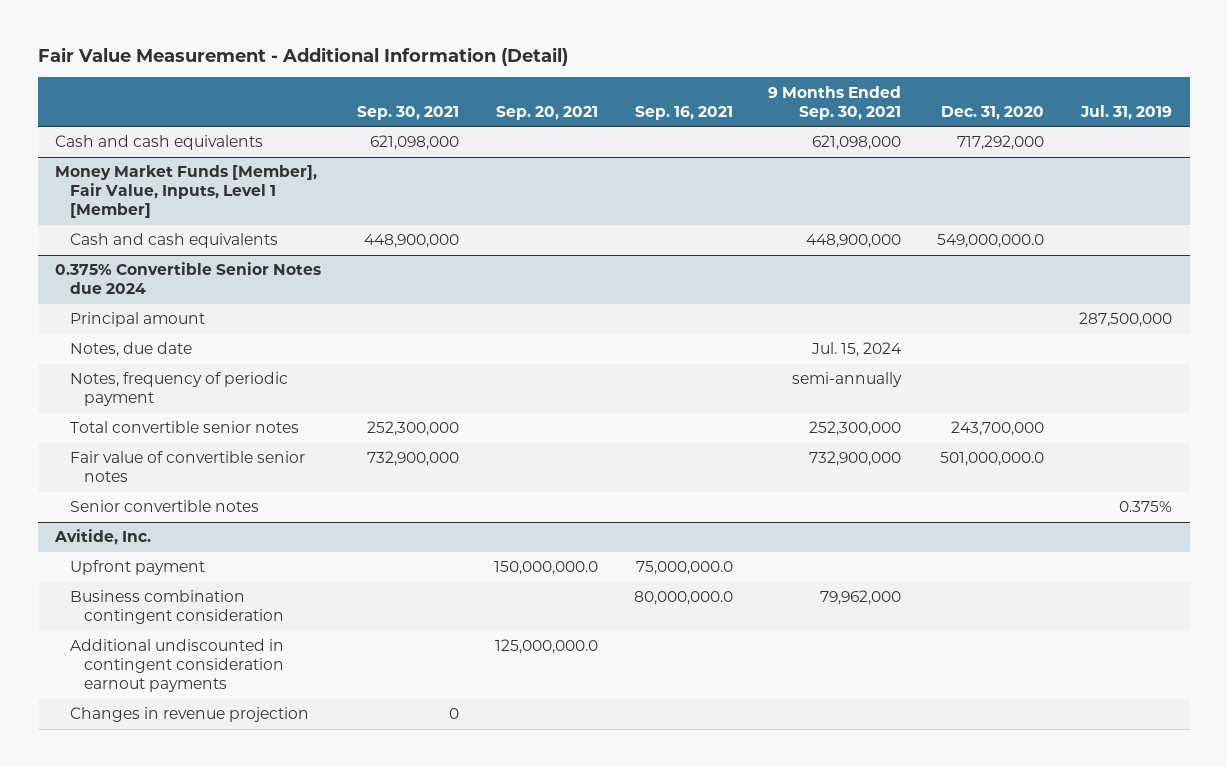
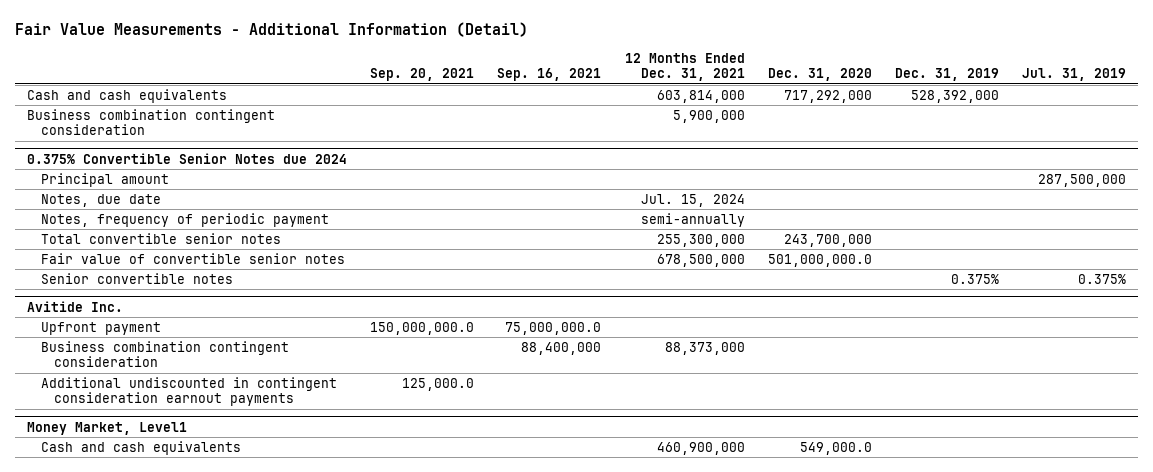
- Fair Value Measurement - Additional Information (Detail)
+ Fair Value Measurements - Additional Information (Detail)
- | Sep. 30, 2021 | Sep. 20, 2021 | Sep. 16, 2021 | 9 Months Ended Sep. 30, 2021 | Dec. 31, 2020 | Jul. 31, 2019
+ | Sep. 20, 2021 | Sep. 16, 2021 | 12 Months Ended Dec. 31, 2021 | Dec. 31, 2020 | Dec. 31, 2019 | Jul. 31, 2019
- Money Market Funds [Member], Fair Value, Inputs, Level 1 [Member]
- Cash and cash equivalents | 448,900,000 | | | 448,900,000 | 549,000,000.0 |
+ Business combination contingent consideration | | | 5,900,000 | | |
- Avitide, Inc.
+ Avitide Inc.
- Business combination contingent consideration | | | 80,000,000.0 | 79,962,000 | |
- Additional undiscounted in contingent consideration earnout payments | | 125,000,000.0 | | | |
- Changes in revenue projection | 0 | | | | |
+ Business combination contingent consideration | | 88,400,000 | 88,373,000 | | |
+ Additional undiscounted in contingent consideration earnout payments | 125,000.0 | | | | |
+ Money Market, Level1
+ Cash and cash equivalents | | | 460,900,000 | 549,000.0 | |

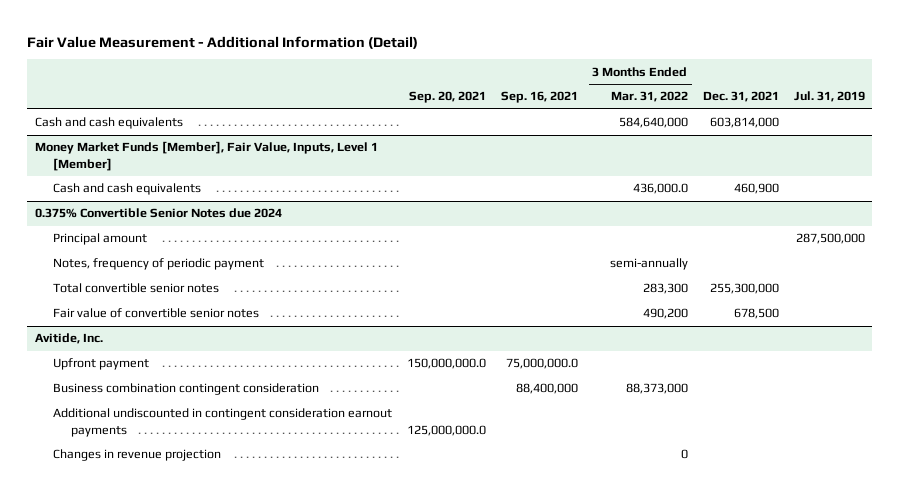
- Fair Value Measurements - Additional Information (Detail)
+ Fair Value Measurement - Additional Information (Detail)
- | Sep. 20, 2021 | Sep. 16, 2021 | 12 Months Ended Dec. 31, 2021 | Dec. 31, 2020 | Dec. 31, 2019 | Jul. 31, 2019
+ | Sep. 20, 2021 | Sep. 16, 2021 | 3 Months Ended Mar. 31, 2022 | Dec. 31, 2021 | Jul. 31, 2019
- Business combination contingent consideration | | | 5,900,000 | | |
+ Money Market Funds [Member], Fair Value, Inputs, Level 1 [Member]
+ Cash and cash equivalents | | | 436,000.0 | 460,900 |
@ 0.375% Convertible Senior Notes due 2024
- Notes, due date | | | Jul. 15, 2024 | | |
- Senior convertible notes | | | | | 0.375% | 0.375%
- Avitide Inc.
+ Avitide, Inc.
- Additional undiscounted in contingent consideration earnout payments | 125,000.0 | | | | |
- Money Market, Level1
- Cash and cash equivalents | | | 460,900,000 | 549,000.0 | |
+ Additional undiscounted in contingent consideration earnout payments | 125,000,000.0 | | | |
+ Changes in revenue projection | | | 0 | |

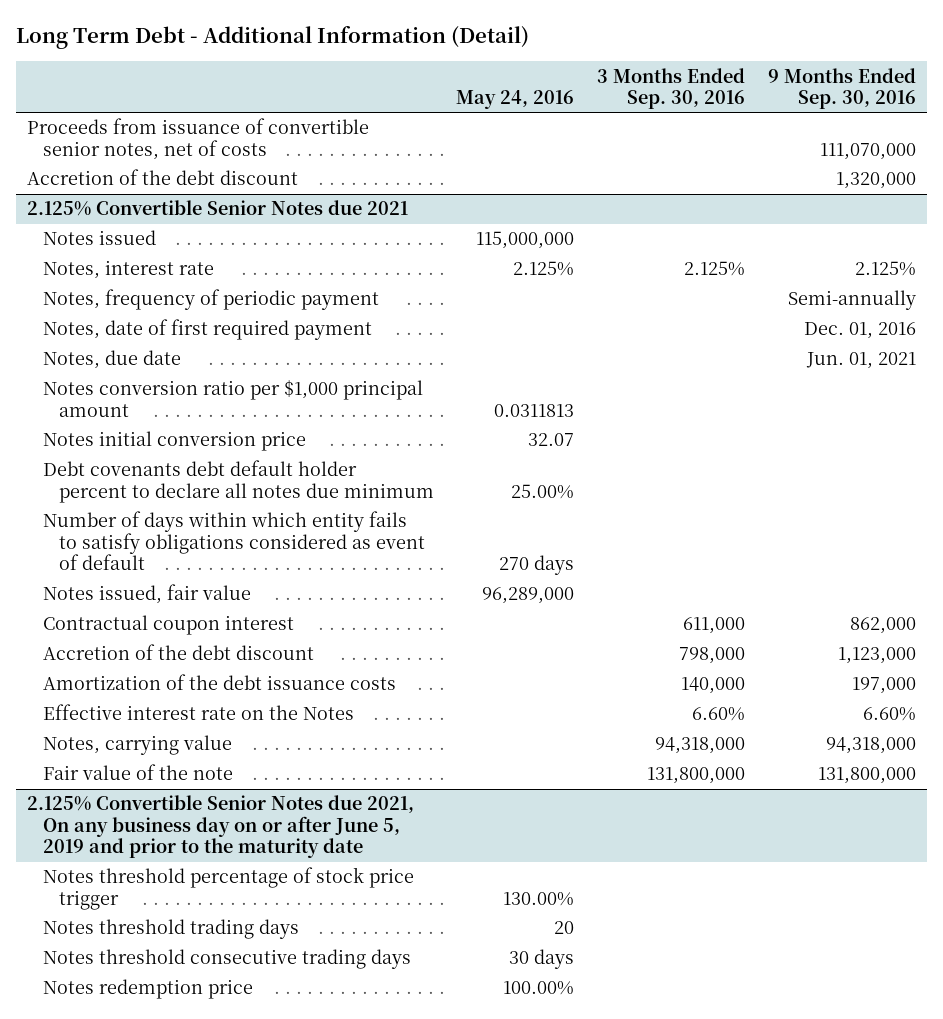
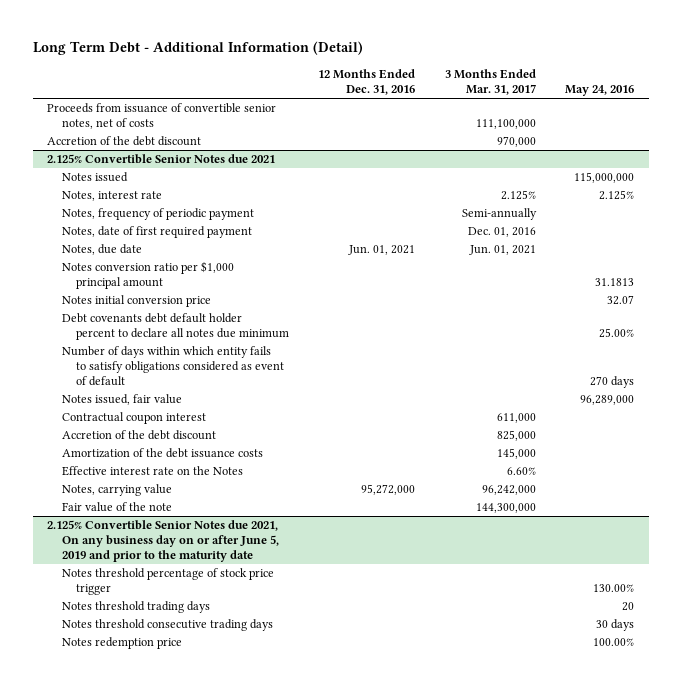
- | May 24, 2016 | 3 Months Ended Sep. 30, 2016 | 9 Months Ended Sep. 30, 2016
+ | 12 Months Ended Dec. 31, 2016 | 3 Months Ended Mar. 31, 2017 | May 24, 2016
@ 2.125% Convertible Senior Notes due 2021
- Notes conversion ratio per $1,000 principal amount | 0.0311813 | |
+ Notes conversion ratio per $1,000 principal amount | | | 31.1813

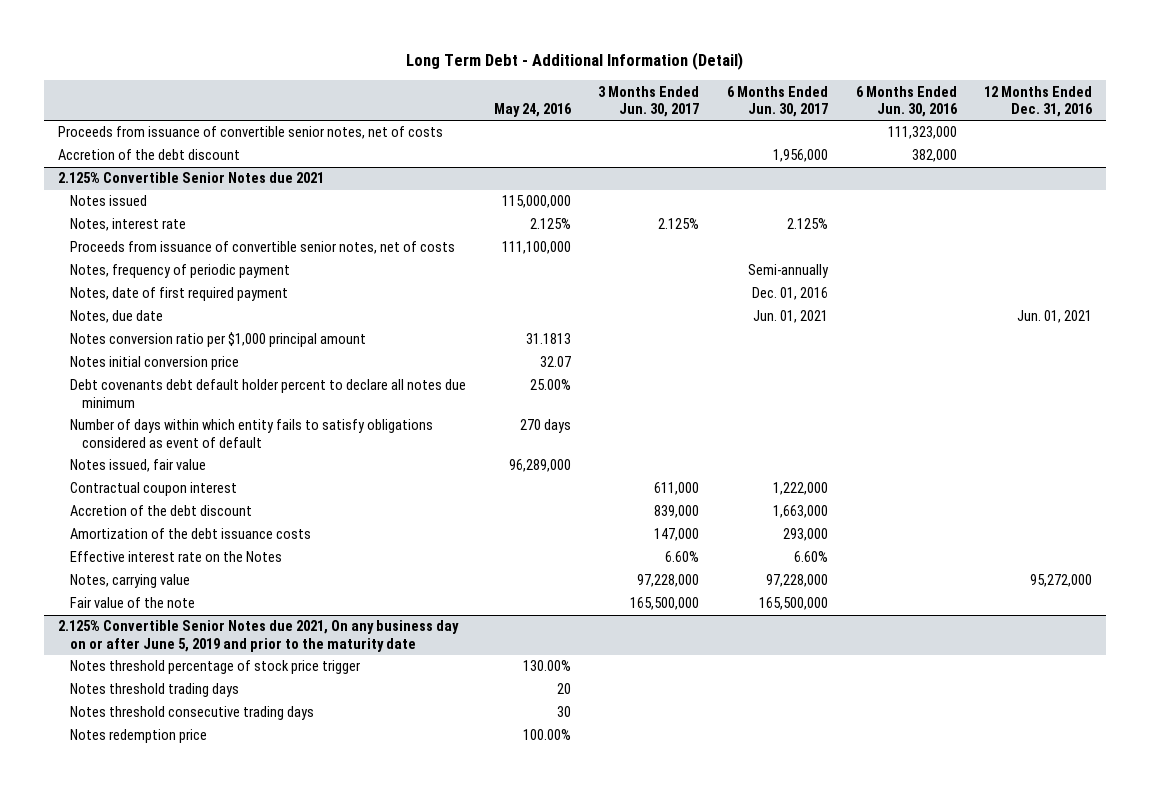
- | 12 Months Ended Dec. 31, 2016 | 3 Months Ended Mar. 31, 2017 | May 24, 2016
+ | May 24, 2016 | 3 Months Ended Jun. 30, 2017 | 6 Months Ended Jun. 30, 2017 | 6 Months Ended Jun. 30, 2016 | 12 Months Ended Dec. 31, 2016
@ 2.125% Convertible Senior Notes due 2021
+ Proceeds from issuance of convertible senior notes, net of costs | 111,100,000 | | | |
@ 2.125% Convertible Senior Notes due 2021, On any business day on or after June 5, 2019 and prior to the maturity date
- Notes threshold consecutive trading days | | | 30 days
+ Notes threshold consecutive trading days | 30 | | | |

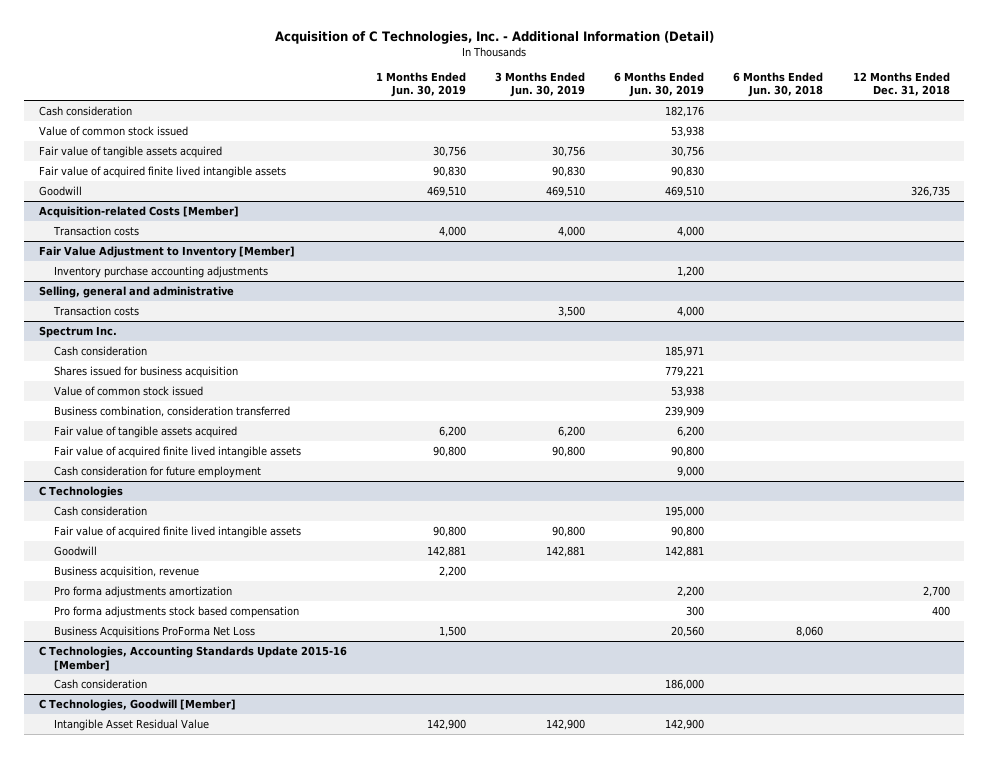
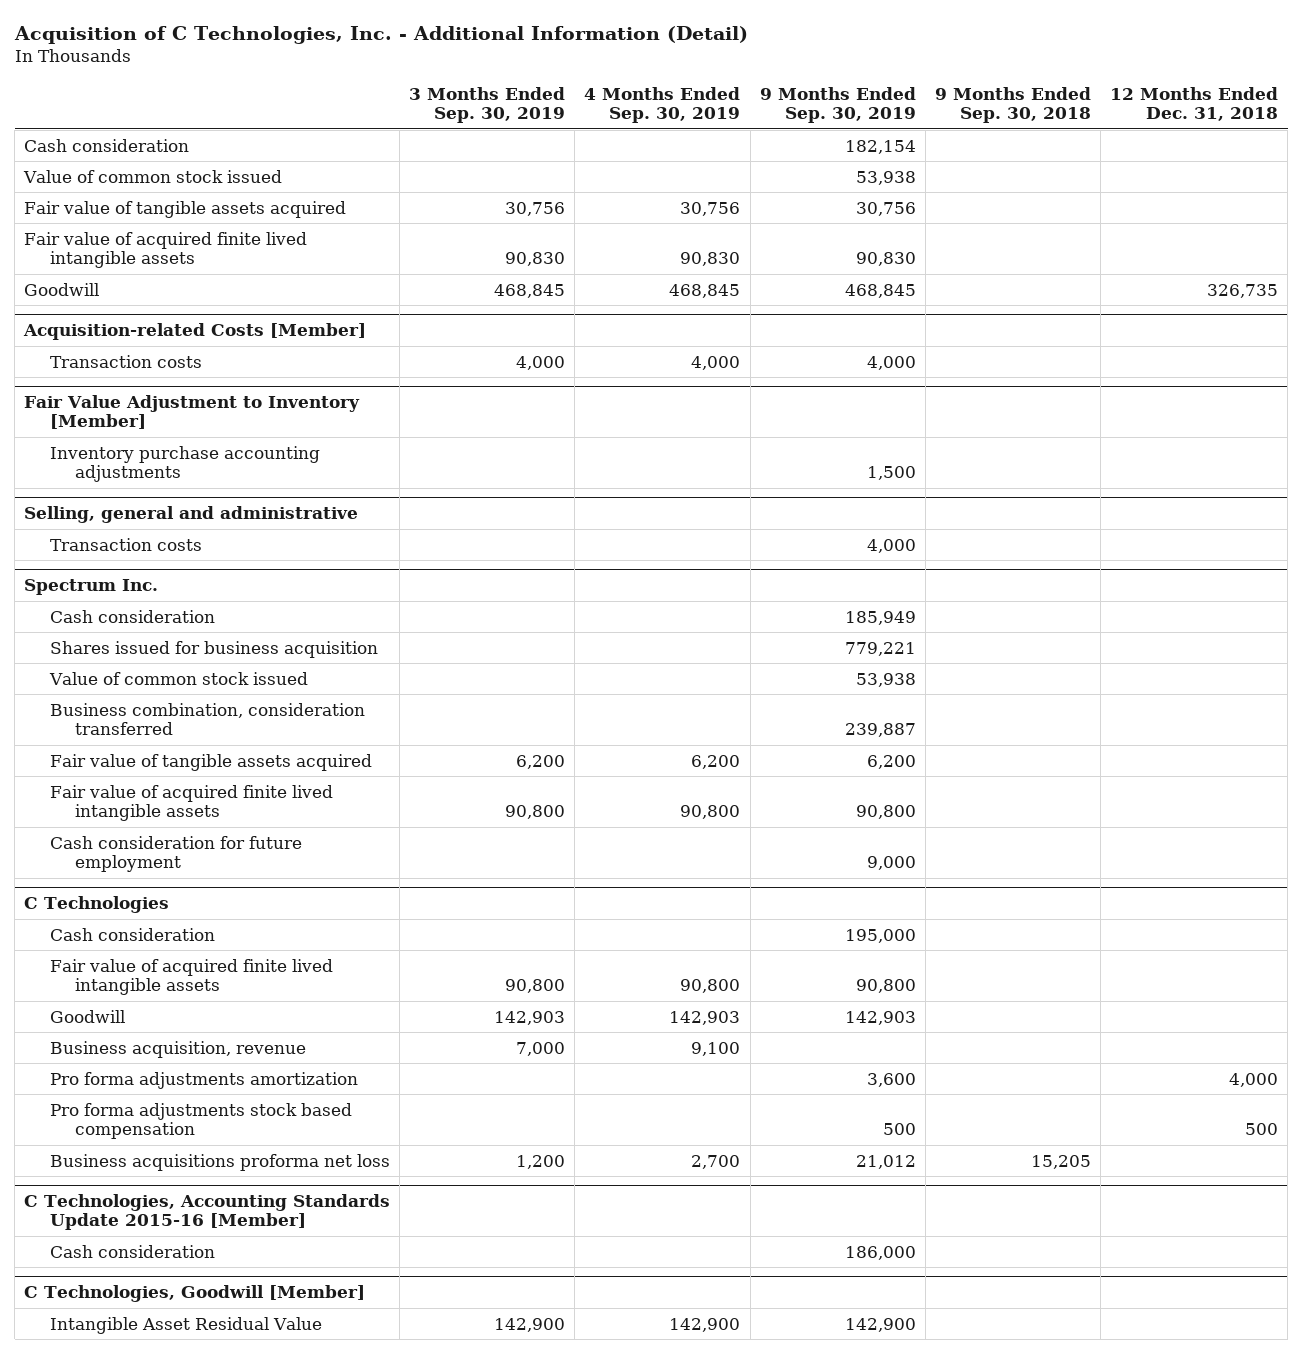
- | 1 Months Ended Jun. 30, 2019 | 3 Months Ended Jun. 30, 2019 | 6 Months Ended Jun. 30, 2019 | 6 Months Ended Jun. 30, 2018 | 12 Months Ended Dec. 31, 2018
+ | 3 Months Ended Sep. 30, 2019 | 4 Months Ended Sep. 30, 2019 | 9 Months Ended Sep. 30, 2019 | 9 Months Ended Sep. 30, 2018 | 12 Months Ended Dec. 31, 2018
@ C Technologies
- Pro forma adjustments amortization | | | 2,200 | | 2,700
- Pro forma adjustments stock based compensation | | | 300 | | 400
- Business Acquisitions ProForma Net Loss | 1,500 | | 20,560 | 8,060 |
+ Pro forma adjustments amortization | | | 3,600 | | 4,000
+ Pro forma adjustments stock based compensation | | | 500 | | 500
+ Business acquisitions proforma net loss | 1,200 | 2,700 | 21,012 | 15,205 |

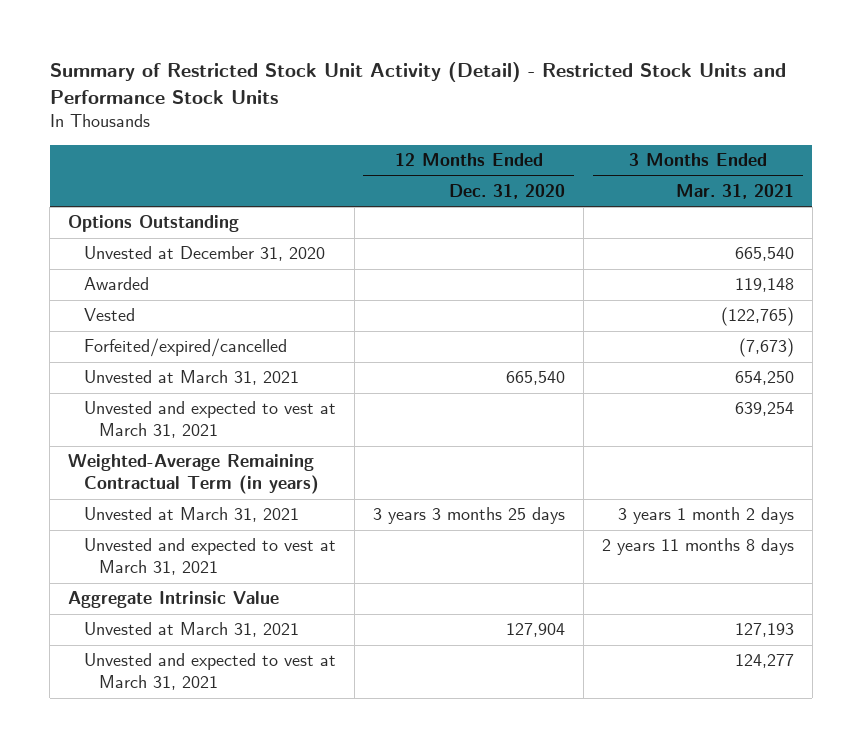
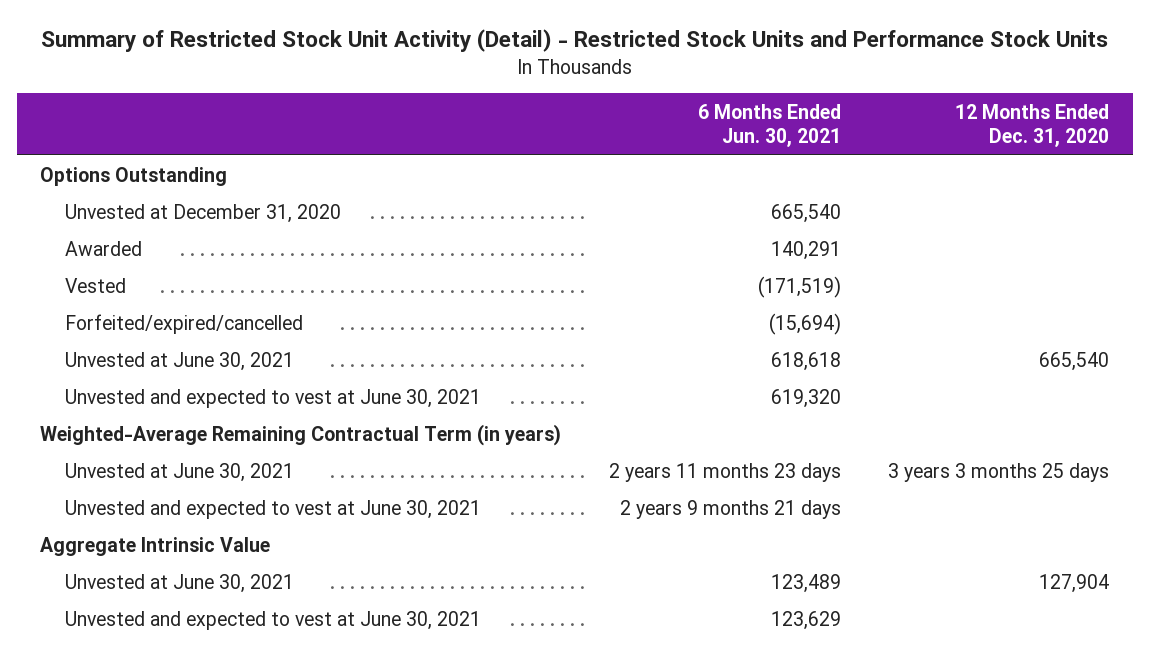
- | 12 Months Ended Dec. 31, 2020 | 3 Months Ended Mar. 31, 2021
+ | 6 Months Ended Jun. 30, 2021 | 12 Months Ended Dec. 31, 2020
- Unvested at March 31, 2021 | 665,540 | 654,250
- Unvested and expected to vest at March 31, 2021 | | 639,254
+ Unvested at June 30, 2021 | 618,618 | 665,540
+ Unvested and expected to vest at June 30, 2021 | 619,320 |
- Unvested at March 31, 2021 | 3 years 3 months 25 days | 3 years 1 month 2 days
- Unvested and expected to vest at March 31, 2021 | | 2 years 11 months 8 days
+ Unvested at June 30, 2021 | 2 years 11 months 23 days | 3 years 3 months 25 days
+ Unvested and expected to vest at June 30, 2021 | 2 years 9 months 21 days |
- Unvested at March 31, 2021 | 127,904 | 127,193
- Unvested and expected to vest at March 31, 2021 | | 124,277
+ Unvested at June 30, 2021 | 123,489 | 127,904
+ Unvested and expected to vest at June 30, 2021 | 123,629 |

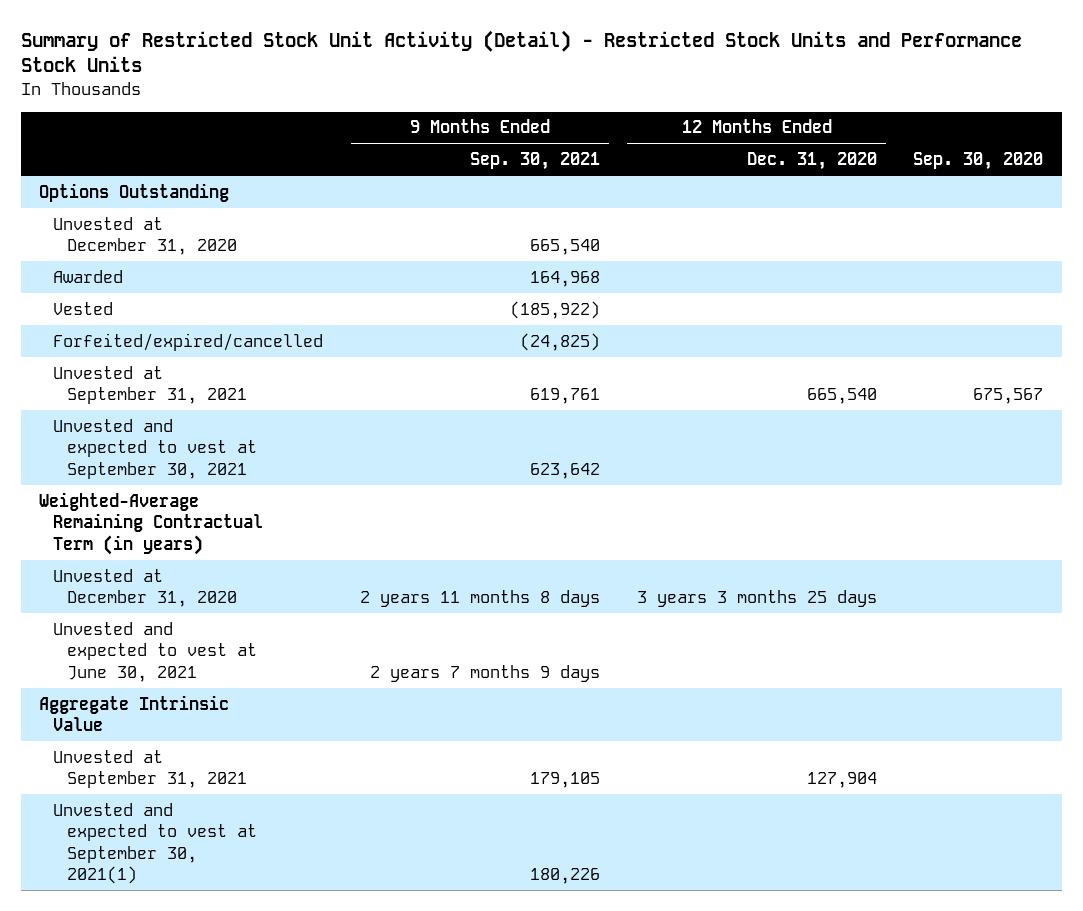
- | 6 Months Ended Jun. 30, 2021 | 12 Months Ended Dec. 31, 2020
+ | 9 Months Ended Sep. 30, 2021 | 12 Months Ended Dec. 31, 2020 | Sep. 30, 2020
- Unvested at June 30, 2021 | 618,618 | 665,540
- Unvested and expected to vest at June 30, 2021 | 619,320 |
+ Unvested at September 31, 2021 | 619,761 | 665,540 | 675,567
+ Unvested and expected to vest at September 30, 2021 | 623,642 | |
- Unvested at June 30, 2021 | 2 years 11 months 23 days | 3 years 3 months 25 days
+ Unvested at December 31, 2020 | 2 years 11 months 8 days | 3 years 3 months 25 days |
- Unvested at June 30, 2021 | 123,489 | 127,904
- Unvested and expected to vest at June 30, 2021 | 123,629 |
+ Unvested at September 31, 2021 | 179,105 | 127,904 |
+ Unvested and expected to vest at September 30, 2021(1) | 180,226 | |

